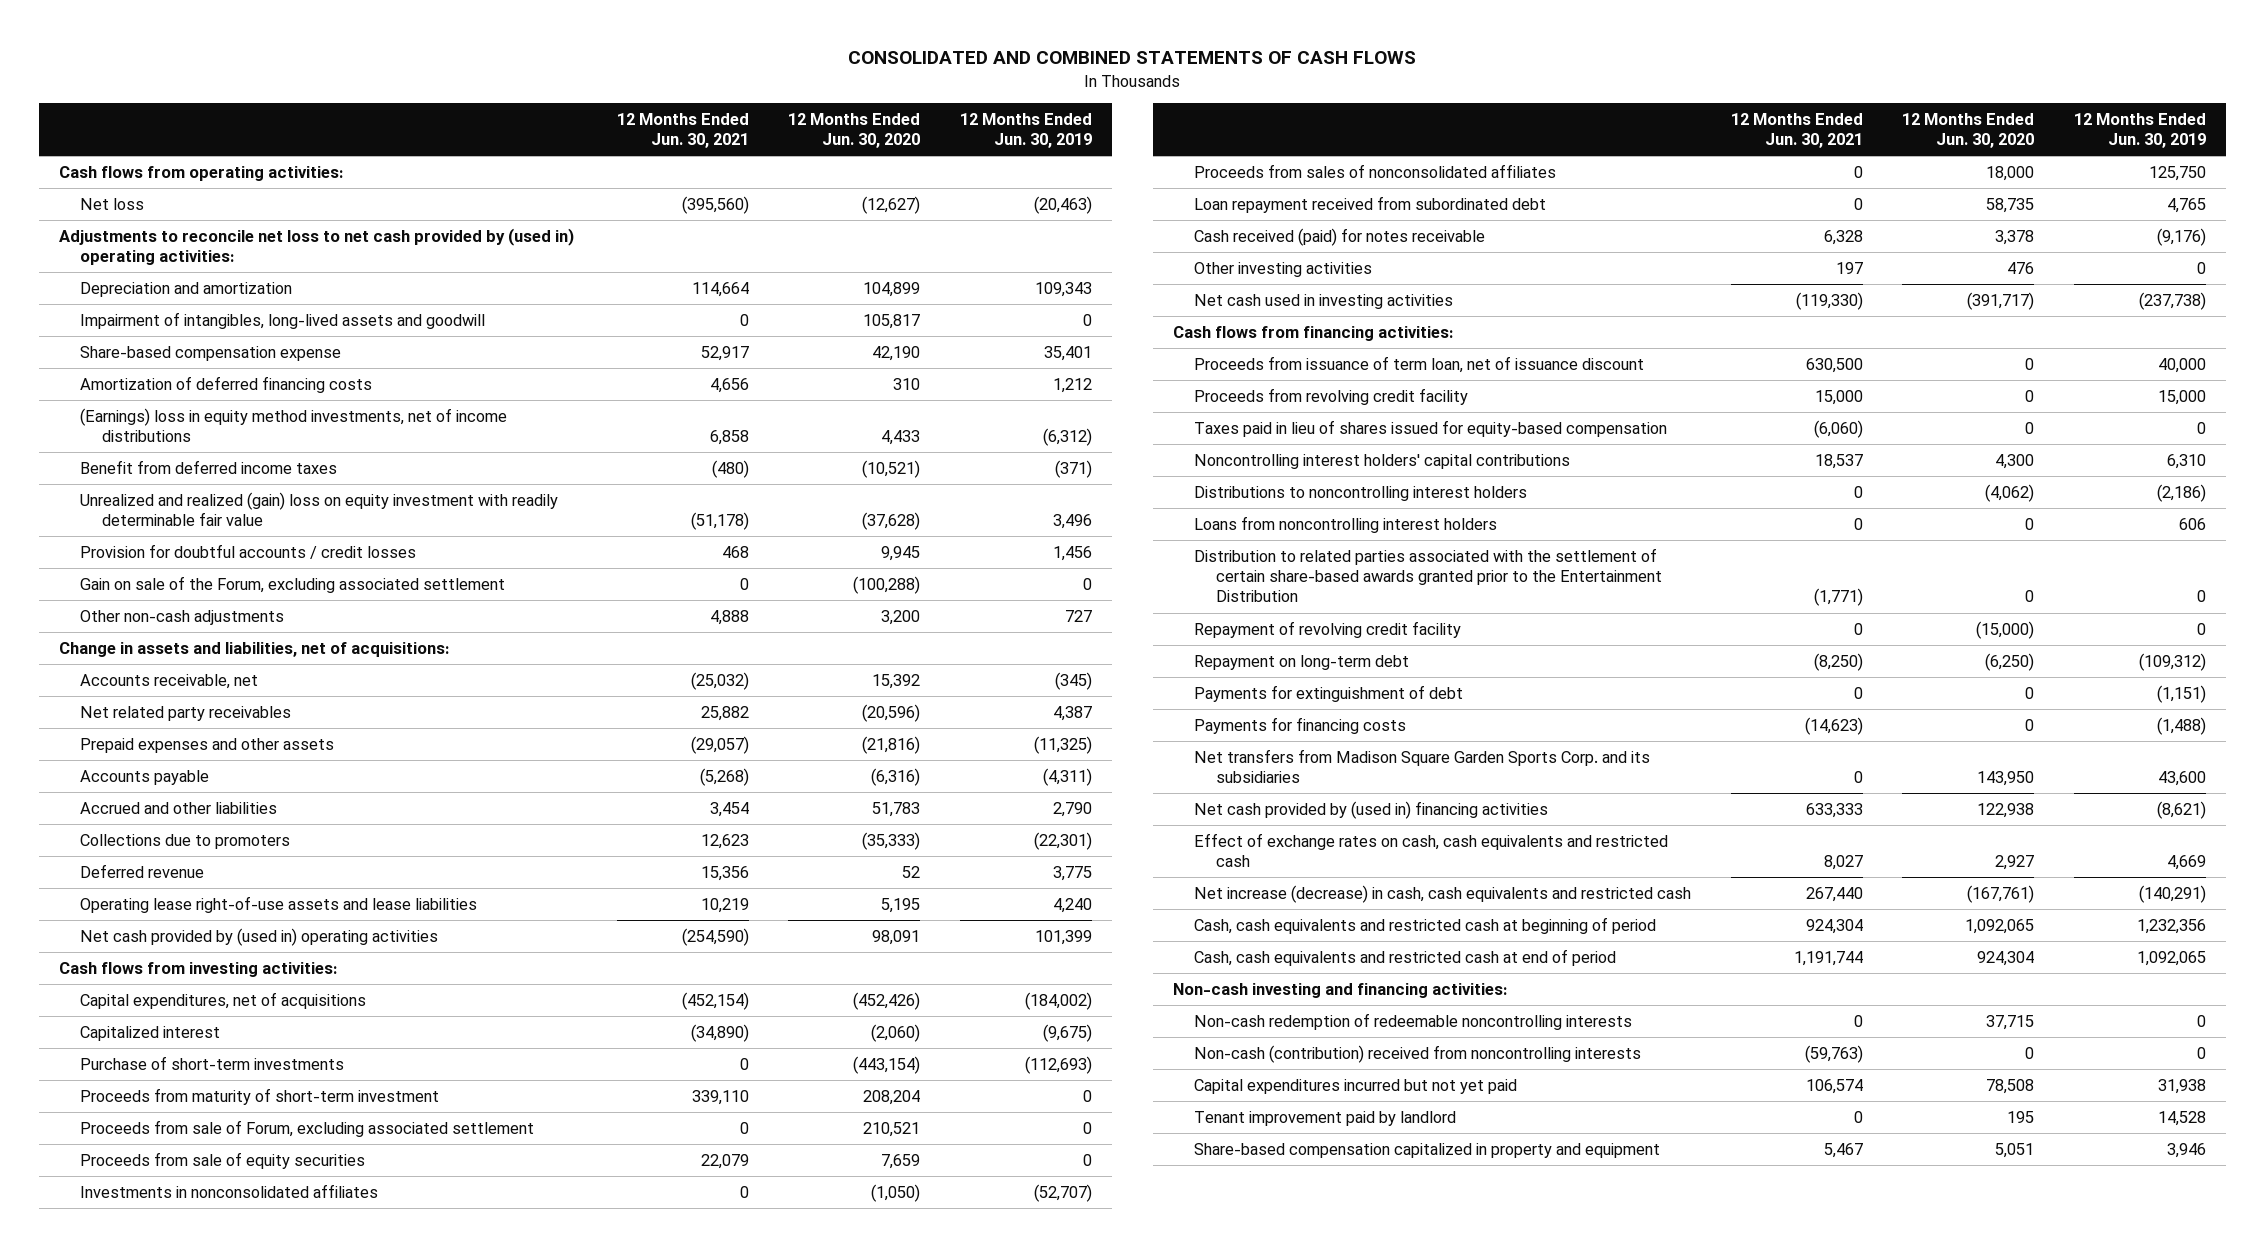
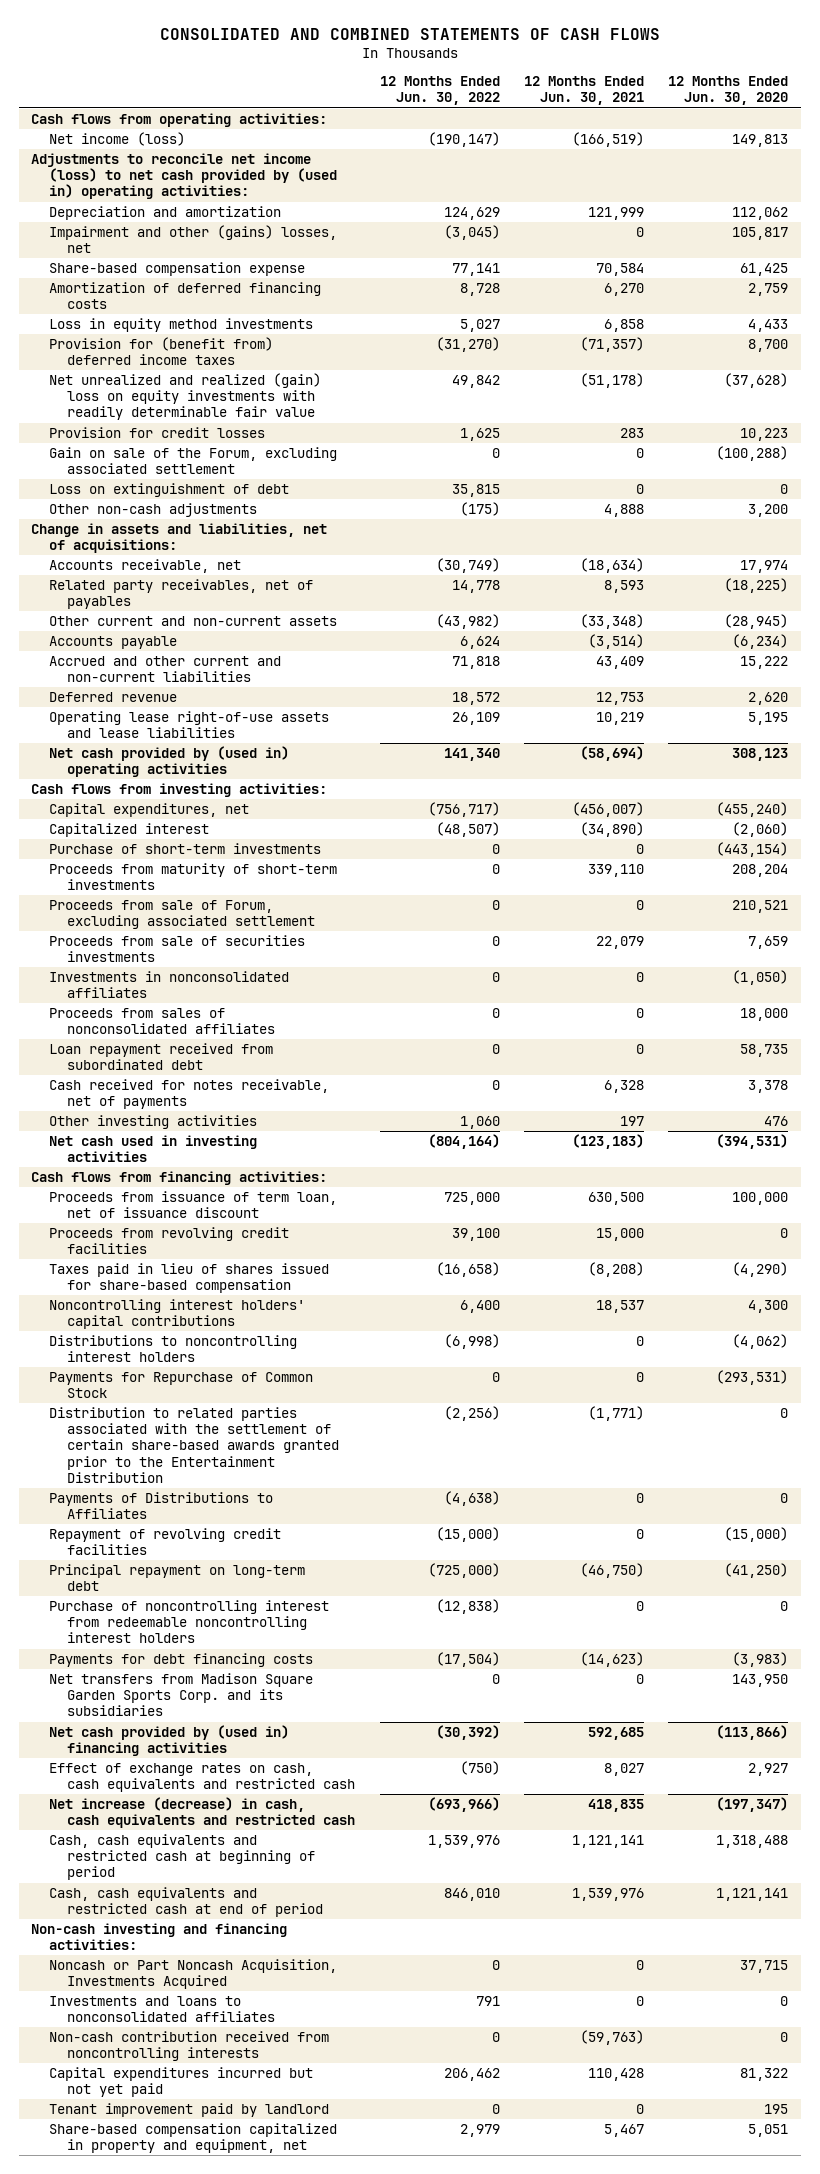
- | 12 Months Ended Jun. 30, 2021 | 12 Months Ended Jun. 30, 2020 | 12 Months Ended Jun. 30, 2019
+ | 12 Months Ended Jun. 30, 2022 | 12 Months Ended Jun. 30, 2021 | 12 Months Ended Jun. 30, 2020
- Net loss | (395,560) | (12,627) | (20,463)
- Adjustments to reconcile net loss to net cash provided by (used in) operating activities:
- Depreciation and amortization | 114,664 | 104,899 | 109,343
- Impairment of intangibles, long-lived assets and goodwill | 0 | 105,817 | 0
- Share-based compensation expense | 52,917 | 42,190 | 35,401
- Amortization of deferred financing costs | 4,656 | 310 | 1,212
- (Earnings) loss in equity method investments, net of income distributions | 6,858 | 4,433 | (6,312)
- Benefit from deferred income taxes | (480) | (10,521) | (371)
- Unrealized and realized (gain) loss on equity investment with readily determinable fair value | (51,178) | (37,628) | 3,496
- Provision for doubtful accounts / credit losses | 468 | 9,945 | 1,456
+ Net income (loss) | (190,147) | (166,519) | 149,813
+ Adjustments to reconcile net income (loss) to net cash provided by (used in) operating activities:
+ Depreciation and amortization | 124,629 | 121,999 | 112,062
+ Impairment and other (gains) losses, net | (3,045) | 0 | 105,817
+ Share-based compensation expense | 77,141 | 70,584 | 61,425
+ Amortization of deferred financing costs | 8,728 | 6,270 | 2,759
+ Loss in equity method investments | 5,027 | 6,858 | 4,433
+ Provision for (benefit from) deferred income taxes | (31,270) | (71,357) | 8,700
+ Net unrealized and realized (gain) loss on equity investments with readily determinable fair value | 49,842 | (51,178) | (37,628)
+ Provision for credit losses | 1,625 | 283 | 10,223
+ Loss on extinguishment of debt | 35,815 | 0 | 0
- Accounts receivable, net | (25,032) | 15,392 | (345)
- Net related party receivables | 25,882 | (20,596) | 4,387
- Prepaid expenses and other assets | (29,057) | (21,816) | (11,325)
- Accounts payable | (5,268) | (6,316) | (4,311)
- Accrued and other liabilities | 3,454 | 51,783 | 2,790
- Collections due to promoters | 12,623 | (35,333) | (22,301)
- Deferred revenue | 15,356 | 52 | 3,775
+ Accounts receivable, net | (30,749) | (18,634) | 17,974
+ Related party receivables, net of payables | 14,778 | 8,593 | (18,225)
+ Other current and non-current assets | (43,982) | (33,348) | (28,945)
+ Accounts payable | 6,624 | (3,514) | (6,234)
+ Accrued and other current and non-current liabilities | 71,818 | 43,409 | 15,222
+ Deferred revenue | 18,572 | 12,753 | 2,620
- Net cash provided by (used in) operating activities | (254,590) | 98,091 | 101,399
+ Net cash provided by (used in) operating activities | 141,340 | (58,694) | 308,123
- Capital expenditures, net of acquisitions | (452,154) | (452,426) | (184,002)
+ Capital expenditures, net | (756,717) | (456,007) | (455,240)
- Proceeds from maturity of short-term investment | 339,110 | 208,204 | 0
+ Proceeds from maturity of short-term investments | 0 | 339,110 | 208,204
- Proceeds from sale of equity securities | 22,079 | 7,659 | 0
+ Proceeds from sale of securities investments | 0 | 22,079 | 7,659
- Cash received (paid) for notes receivable | 6,328 | 3,378 | (9,176)
+ Cash received for notes receivable, net of payments | 0 | 6,328 | 3,378
- Net cash used in investing activities | (119,330) | (391,717) | (237,738)
+ Net cash used in investing activities | (804,164) | (123,183) | (394,531)
- Proceeds from issuance of term loan, net of issuance discount | 630,500 | 0 | 40,000
- Proceeds from revolving credit facility | 15,000 | 0 | 15,000
- Taxes paid in lieu of shares issued for equity-based compensation | (6,060) | 0 | 0
+ Proceeds from issuance of term loan, net of issuance discount | 725,000 | 630,500 | 100,000
+ Proceeds from revolving credit facilities | 39,100 | 15,000 | 0
+ Taxes paid in lieu of shares issued for share-based compensation | (16,658) | (8,208) | (4,290)
- Loans from noncontrolling interest holders | 0 | 0 | 606
+ Payments for Repurchase of Common Stock | 0 | 0 | (293,531)
- Repayment of revolving credit facility | 0 | (15,000) | 0
- Repayment on long-term debt | (8,250) | (6,250) | (109,312)
- Payments for extinguishment of debt | 0 | 0 | (1,151)
- Payments for financing costs | (14,623) | 0 | (1,488)
+ Payments of Distributions to Affiliates | (4,638) | 0 | 0
+ Repayment of revolving credit facilities | (15,000) | 0 | (15,000)
+ Principal repayment on long-term debt | (725,000) | (46,750) | (41,250)
+ Purchase of noncontrolling interest from redeemable noncontrolling interest holders | (12,838) | 0 | 0
+ Payments for debt financing costs | (17,504) | (14,623) | (3,983)
- Net cash provided by (used in) financing activities | 633,333 | 122,938 | (8,621)
+ Net cash provided by (used in) financing activities | (30,392) | 592,685 | (113,866)
- Net increase (decrease) in cash, cash equivalents and restricted cash | 267,440 | (167,761) | (140,291)
- Cash, cash equivalents and restricted cash at beginning of period | 924,304 | 1,092,065 | 1,232,356
- Cash, cash equivalents and restricted cash at end of period | 1,191,744 | 924,304 | 1,092,065
+ Net increase (decrease) in cash, cash equivalents and restricted cash | (693,966) | 418,835 | (197,347)
+ Cash, cash equivalents and restricted cash at beginning of period | 1,539,976 | 1,121,141 | 1,318,488
+ Cash, cash equivalents and restricted cash at end of period | 846,010 | 1,539,976 | 1,121,141
- Non-cash redemption of redeemable noncontrolling interests | 0 | 37,715 | 0
- Non-cash (contribution) received from noncontrolling interests | (59,763) | 0 | 0
- Capital expenditures incurred but not yet paid | 106,574 | 78,508 | 31,938
+ Noncash or Part Noncash Acquisition, Investments Acquired | 0 | 0 | 37,715
+ Investments and loans to nonconsolidated affiliates | 791 | 0 | 0
+ Non-cash contribution received from noncontrolling interests | 0 | (59,763) | 0
+ Capital expenditures incurred but not yet paid | 206,462 | 110,428 | 81,322
- Share-based compensation capitalized in property and equipment | 5,467 | 5,051 | 3,946
+ Share-based compensation capitalized in property and equipment, net | 2,979 | 5,467 | 5,051

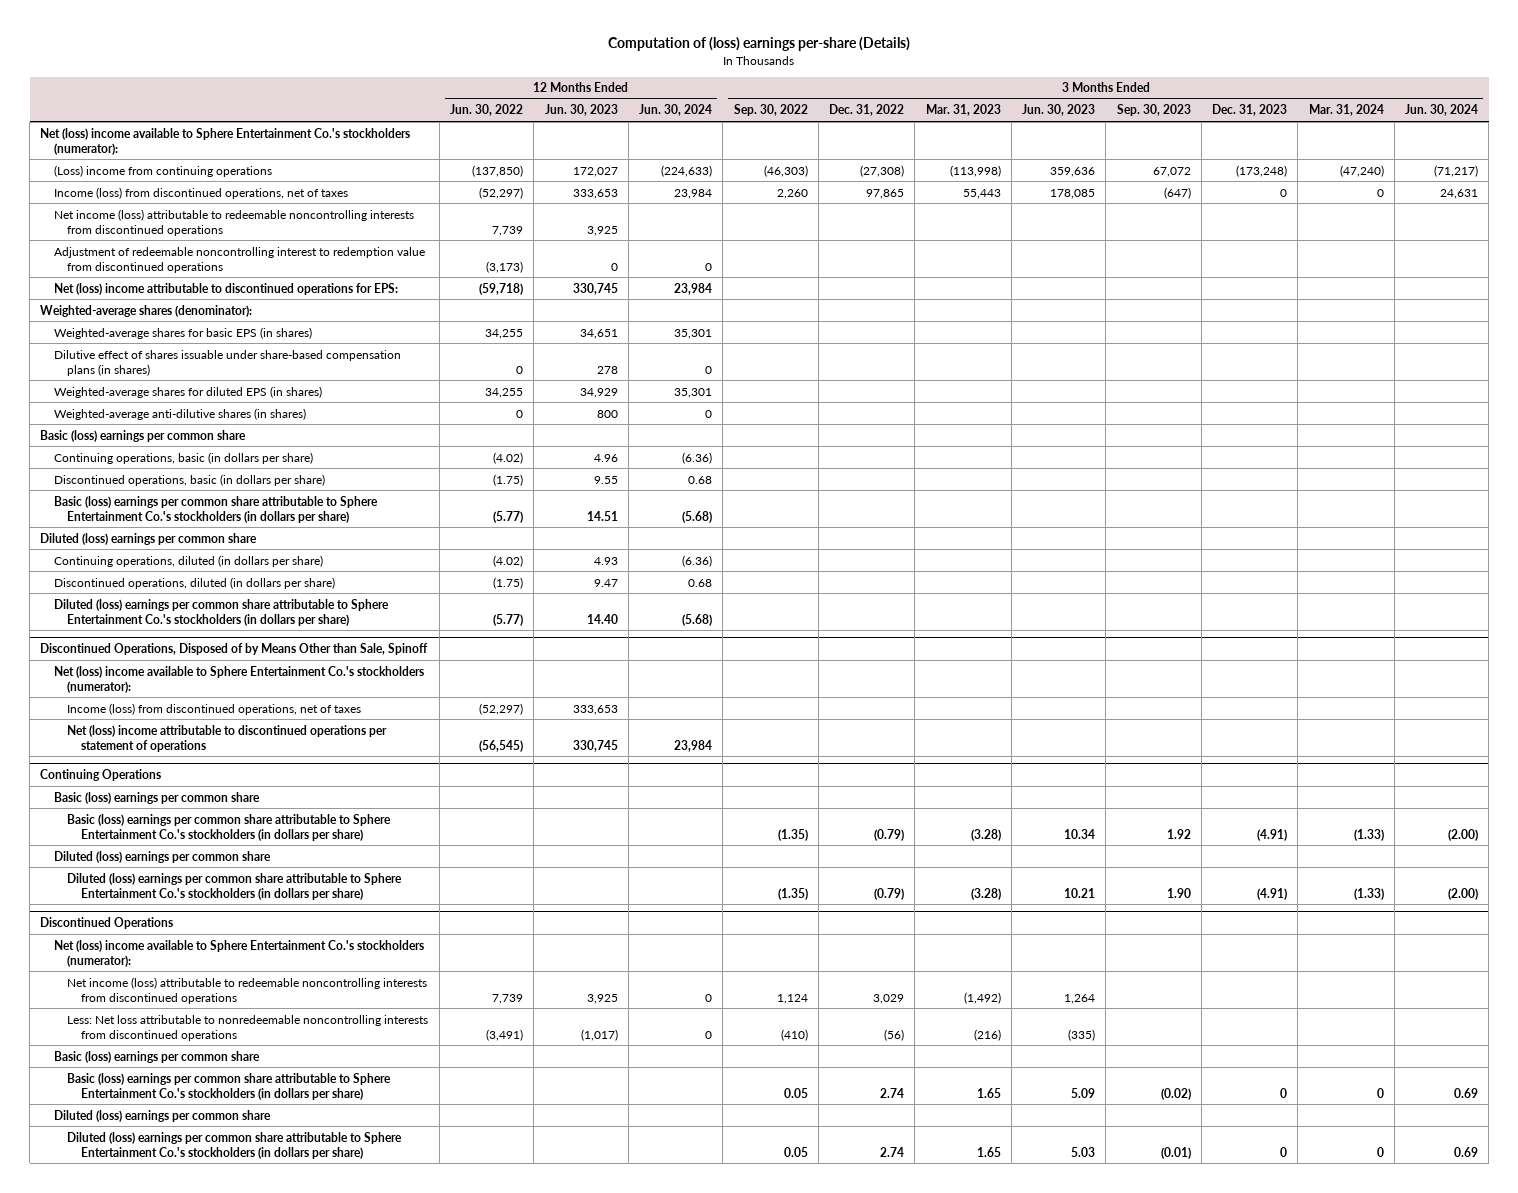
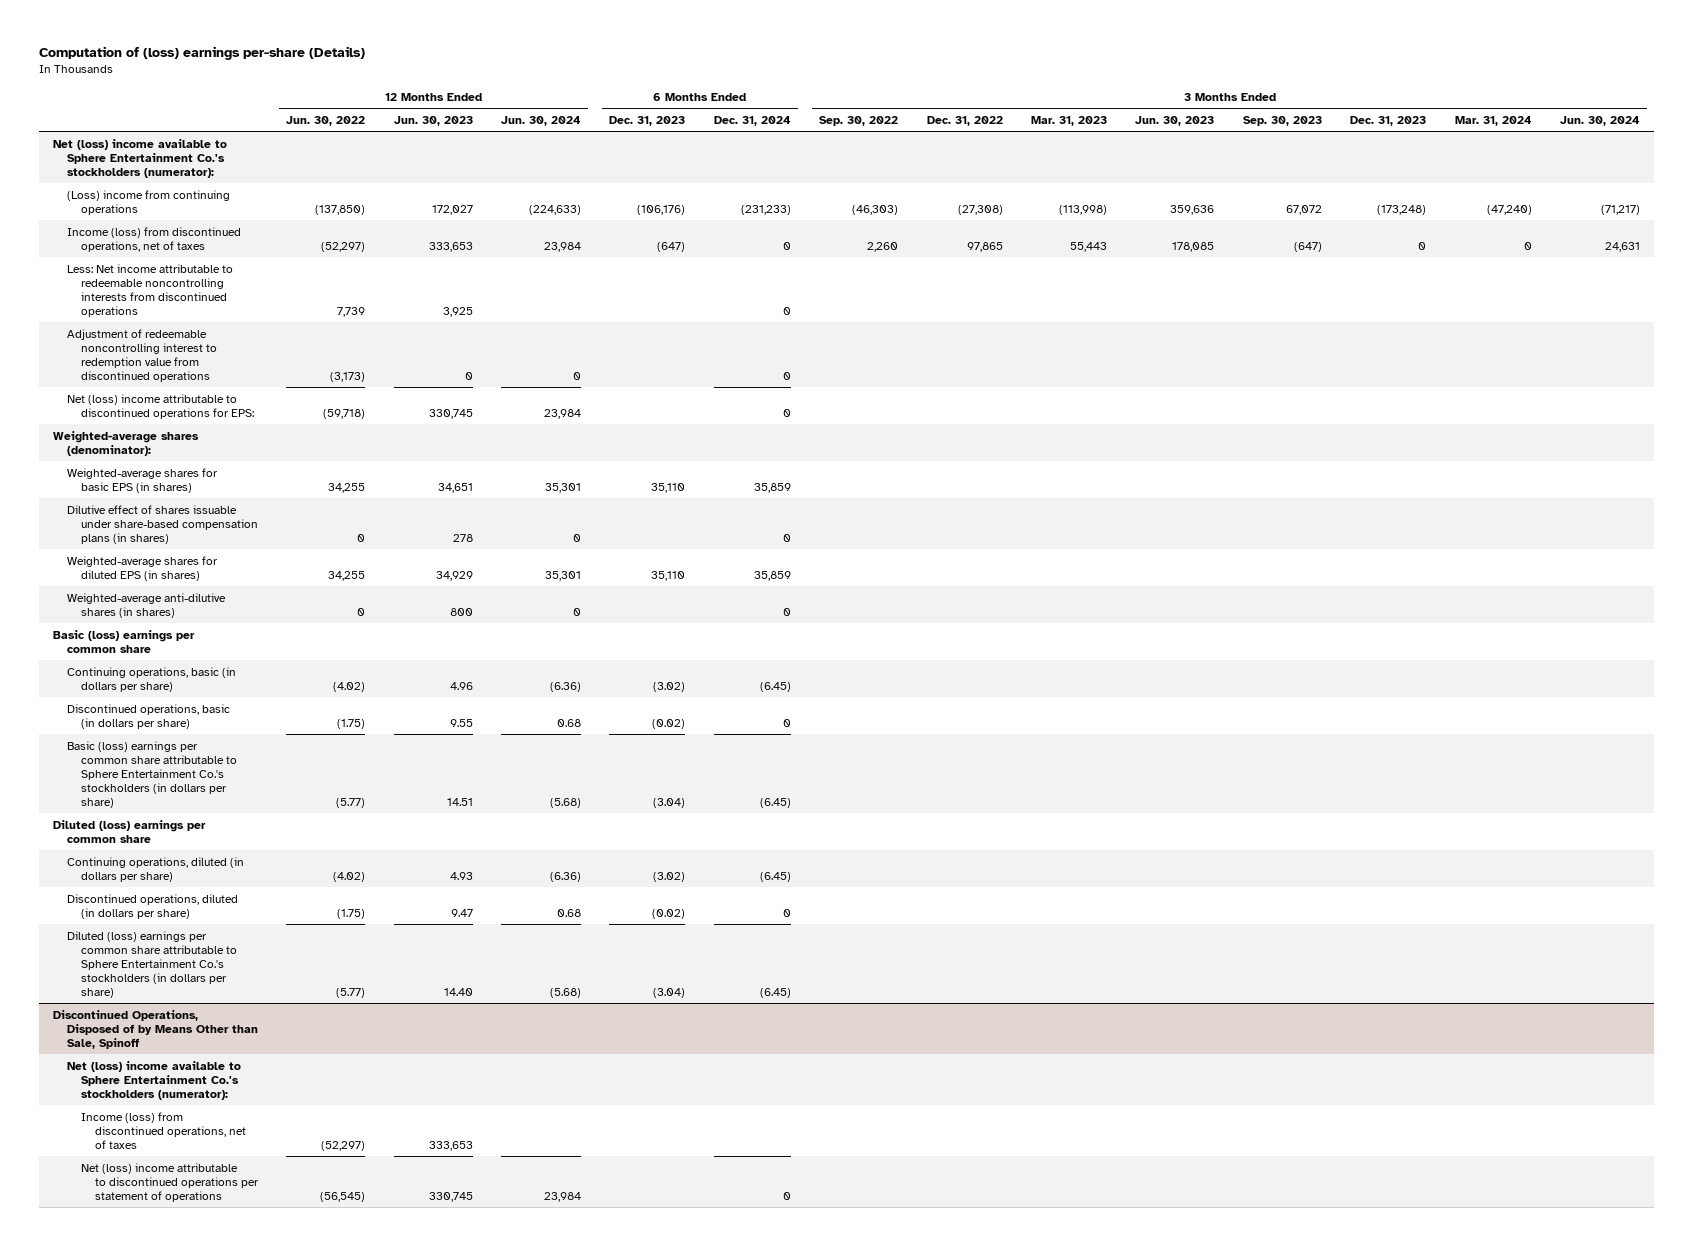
- | 12 Months Ended Jun. 30, 2022 | 12 Months Ended Jun. 30, 2023 | 12 Months Ended Jun. 30, 2024 | 3 Months Ended Sep. 30, 2022 | 3 Months Ended Dec. 31, 2022 | 3 Months Ended Mar. 31, 2023 | 3 Months Ended Jun. 30, 2023 | 3 Months Ended Sep. 30, 2023 | 3 Months Ended Dec. 31, 2023 | 3 Months Ended Mar. 31, 2024 | 3 Months Ended Jun. 30, 2024
+ | 12 Months Ended Jun. 30, 2022 | 12 Months Ended Jun. 30, 2023 | 12 Months Ended Jun. 30, 2024 | 6 Months Ended Dec. 31, 2023 | 6 Months Ended Dec. 31, 2024 | 3 Months Ended Sep. 30, 2022 | 3 Months Ended Dec. 31, 2022 | 3 Months Ended Mar. 31, 2023 | 3 Months Ended Jun. 30, 2023 | 3 Months Ended Sep. 30, 2023 | 3 Months Ended Dec. 31, 2023 | 3 Months Ended Mar. 31, 2024 | 3 Months Ended Jun. 30, 2024
- Net income (loss) attributable to redeemable noncontrolling interests from discontinued operations | 7,739 | 3,925 | | | | | | | | |
+ Less: Net income attributable to redeemable noncontrolling interests from discontinued operations | 7,739 | 3,925 | | | 0 | | | | | | | |
- Continuing Operations
- Basic (loss) earnings per common share
- Basic (loss) earnings per common share attributable to Sphere Entertainment Co.'s stockholders (in dollars per share) | | | | (1.35) | (0.79) | (3.28) | 10.34 | 1.92 | (4.91) | (1.33) | (2.00)
- Diluted (loss) earnings per common share
- Diluted (loss) earnings per common share attributable to Sphere Entertainment Co.'s stockholders (in dollars per share) | | | | (1.35) | (0.79) | (3.28) | 10.21 | 1.90 | (4.91) | (1.33) | (2.00)
- Discontinued Operations
- Net (loss) income available to Sphere Entertainment Co.'s stockholders (numerator):
- Net income (loss) attributable to redeemable noncontrolling interests from discontinued operations | 7,739 | 3,925 | 0 | 1,124 | 3,029 | (1,492) | 1,264 | | | |
- Less: Net loss attributable to nonredeemable noncontrolling interests from discontinued operations | (3,491) | (1,017) | 0 | (410) | (56) | (216) | (335) | | | |
- Basic (loss) earnings per common share
- Basic (loss) earnings per common share attributable to Sphere Entertainment Co.'s stockholders (in dollars per share) | | | | 0.05 | 2.74 | 1.65 | 5.09 | (0.02) | 0 | 0 | 0.69
- Diluted (loss) earnings per common share
- Diluted (loss) earnings per common share attributable to Sphere Entertainment Co.'s stockholders (in dollars per share) | | | | 0.05 | 2.74 | 1.65 | 5.03 | (0.01) | 0 | 0 | 0.69

